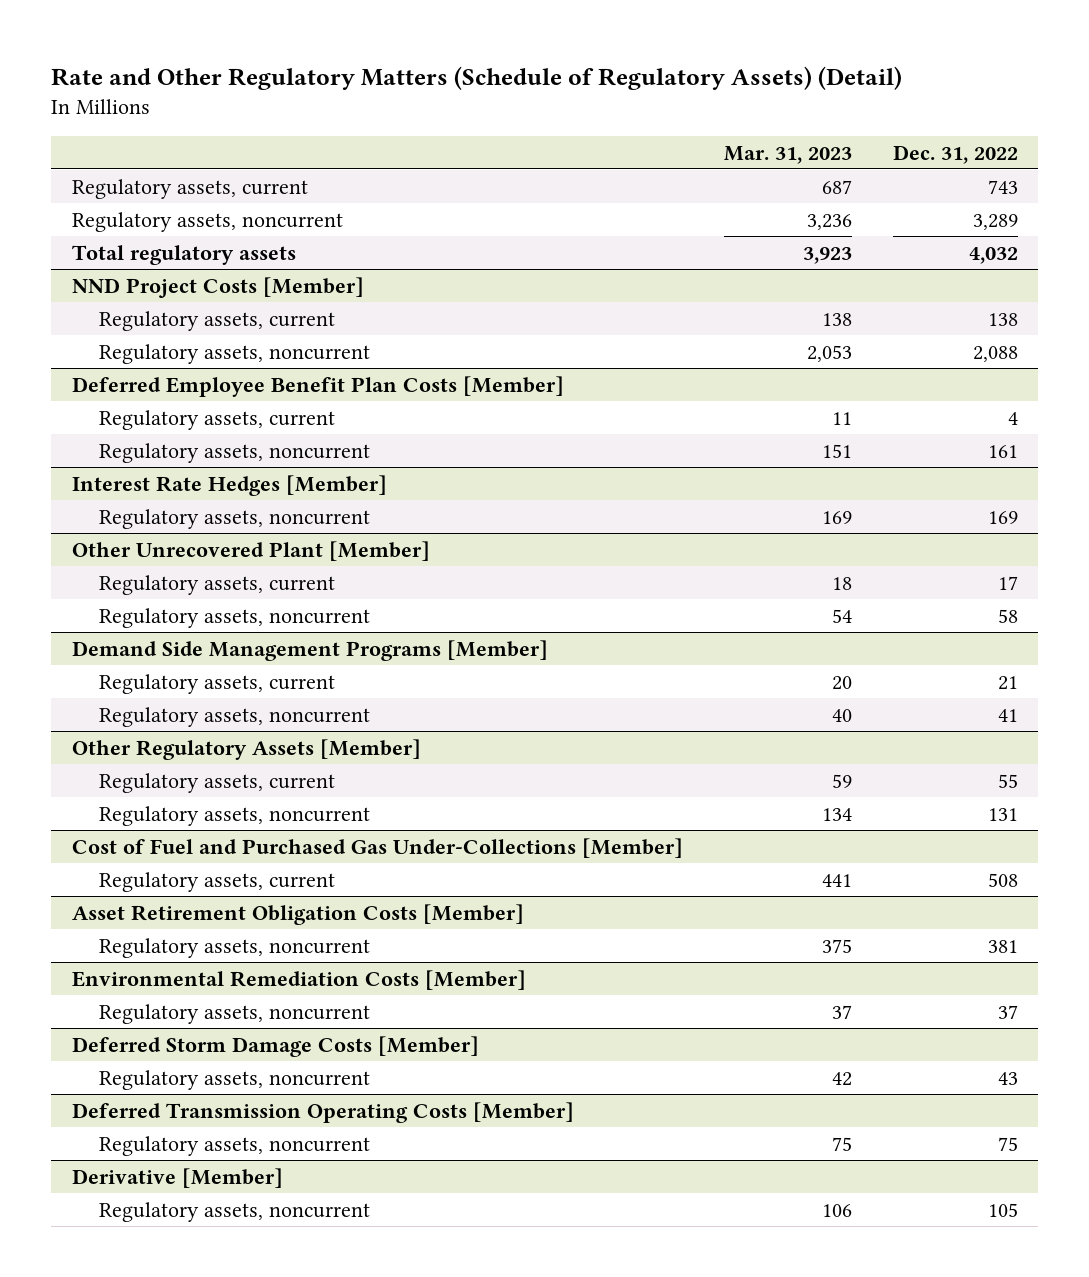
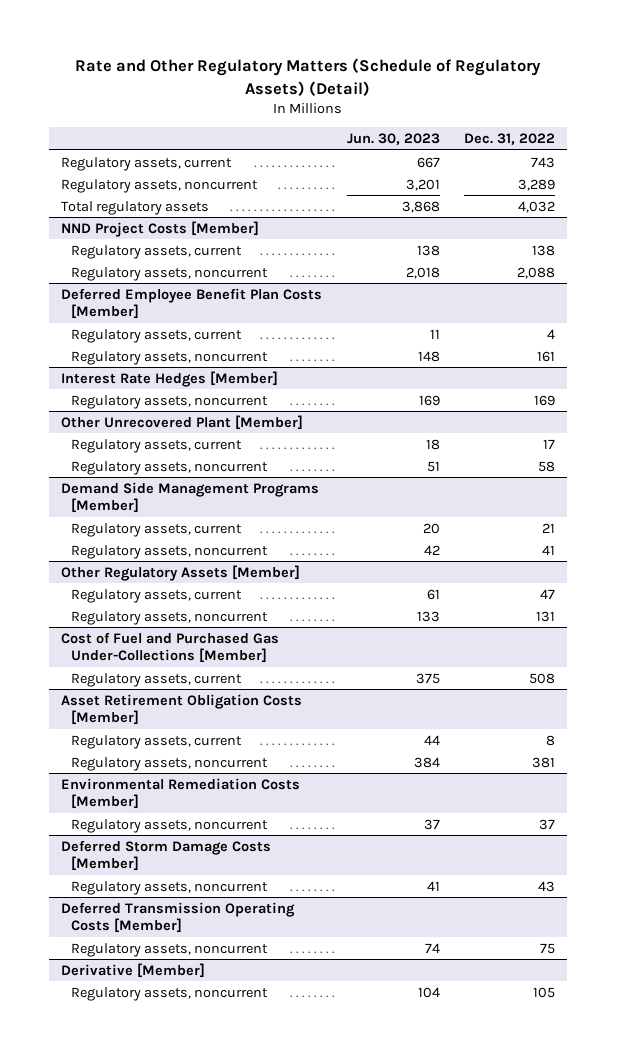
- | Mar. 31, 2023 | Dec. 31, 2022
+ | Jun. 30, 2023 | Dec. 31, 2022
@ Other Regulatory Assets [Member]
- Regulatory assets, current | 59 | 55
+ Regulatory assets, current | 61 | 47
@ Asset Retirement Obligation Costs [Member]
+ Regulatory assets, current | 44 | 8

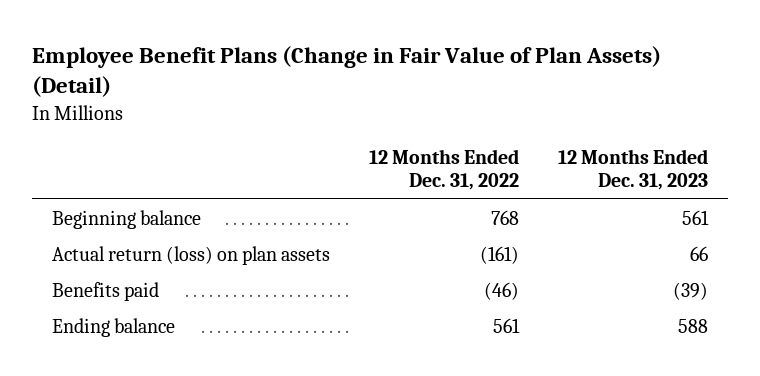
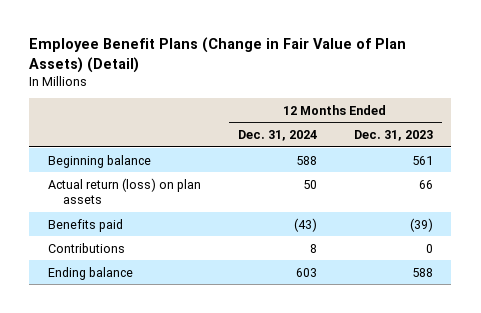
- | 12 Months Ended Dec. 31, 2022 | 12 Months Ended Dec. 31, 2023
+ | 12 Months Ended Dec. 31, 2024 | 12 Months Ended Dec. 31, 2023
+ Contributions | 8 | 0

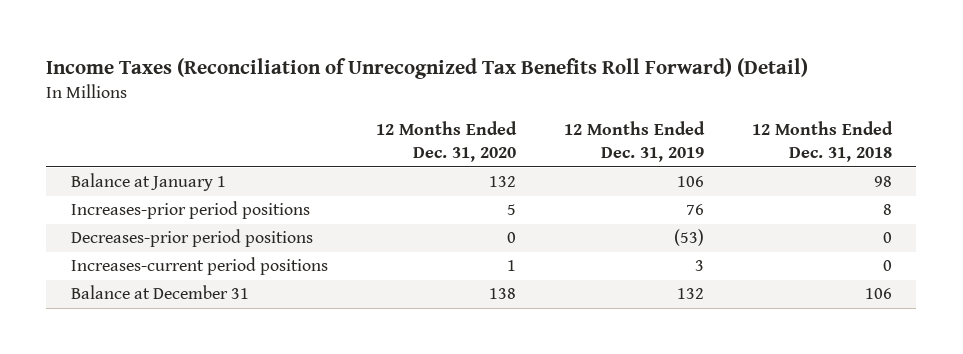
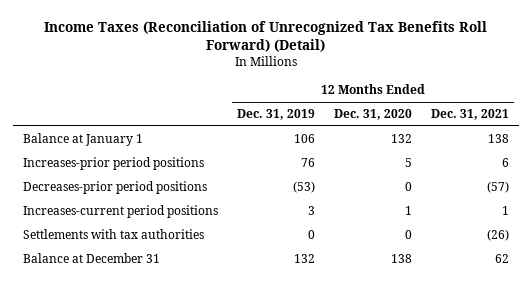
- | 12 Months Ended Dec. 31, 2020 | 12 Months Ended Dec. 31, 2019 | 12 Months Ended Dec. 31, 2018
+ | 12 Months Ended Dec. 31, 2019 | 12 Months Ended Dec. 31, 2020 | 12 Months Ended Dec. 31, 2021
+ Settlements with tax authorities | 0 | 0 | (26)

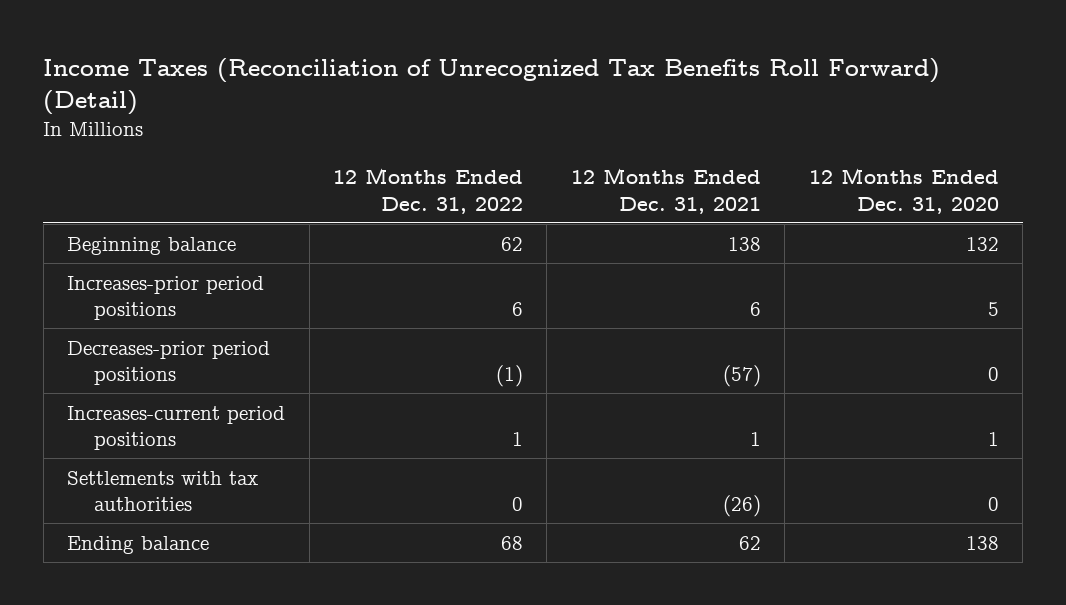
- | 12 Months Ended Dec. 31, 2019 | 12 Months Ended Dec. 31, 2020 | 12 Months Ended Dec. 31, 2021
+ | 12 Months Ended Dec. 31, 2022 | 12 Months Ended Dec. 31, 2021 | 12 Months Ended Dec. 31, 2020
- Balance at January 1 | 106 | 132 | 138
+ Beginning balance | 62 | 138 | 132
- Balance at December 31 | 132 | 138 | 62
+ Ending balance | 68 | 62 | 138

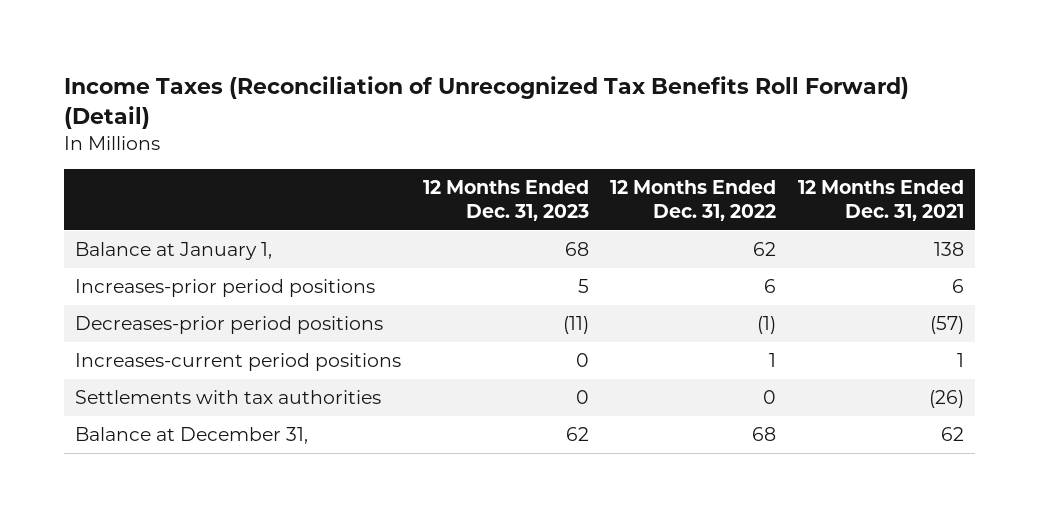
- | 12 Months Ended Dec. 31, 2022 | 12 Months Ended Dec. 31, 2021 | 12 Months Ended Dec. 31, 2020
+ | 12 Months Ended Dec. 31, 2023 | 12 Months Ended Dec. 31, 2022 | 12 Months Ended Dec. 31, 2021
- Beginning balance | 62 | 138 | 132
+ Balance at January 1, | 68 | 62 | 138
- Ending balance | 68 | 62 | 138
+ Balance at December 31, | 62 | 68 | 62

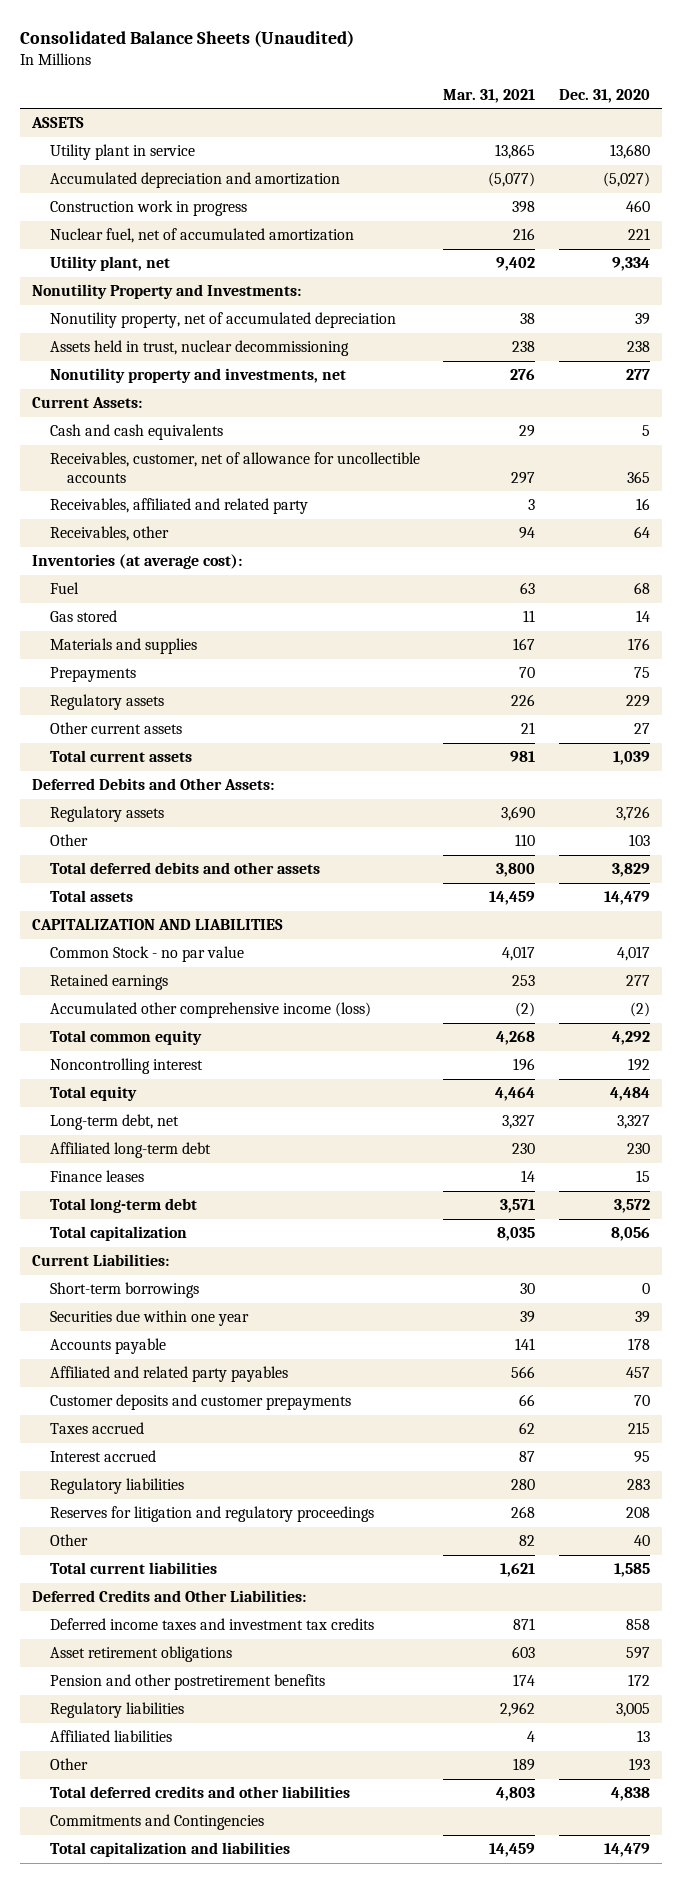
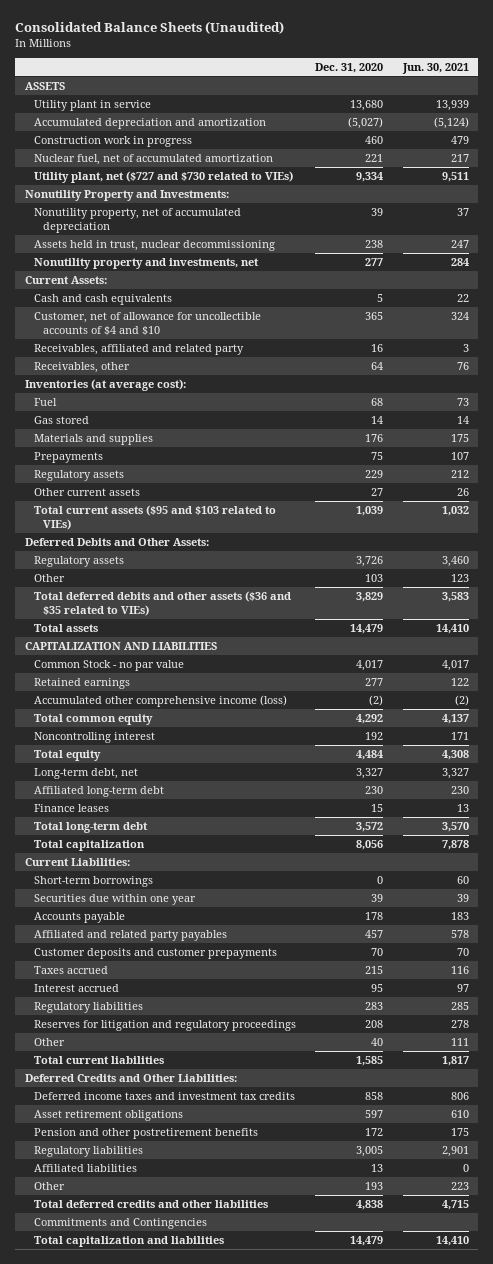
- | Mar. 31, 2021 | Dec. 31, 2020
+ | Dec. 31, 2020 | Jun. 30, 2021
- Utility plant, net | 9,402 | 9,334
+ Utility plant, net ($727 and $730 related to VIEs) | 9,334 | 9,511
- Receivables, customer, net of allowance for uncollectible accounts | 297 | 365
+ Customer, net of allowance for uncollectible accounts of $4 and $10 | 365 | 324
- Total current assets | 981 | 1,039
+ Total current assets ($95 and $103 related to VIEs) | 1,039 | 1,032
- Total deferred debits and other assets | 3,800 | 3,829
+ Total deferred debits and other assets ($36 and $35 related to VIEs) | 3,829 | 3,583

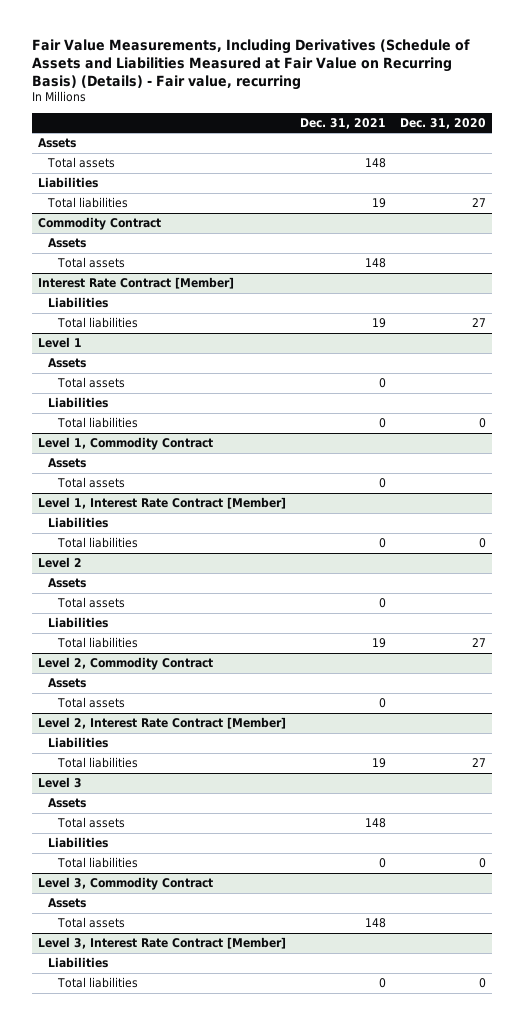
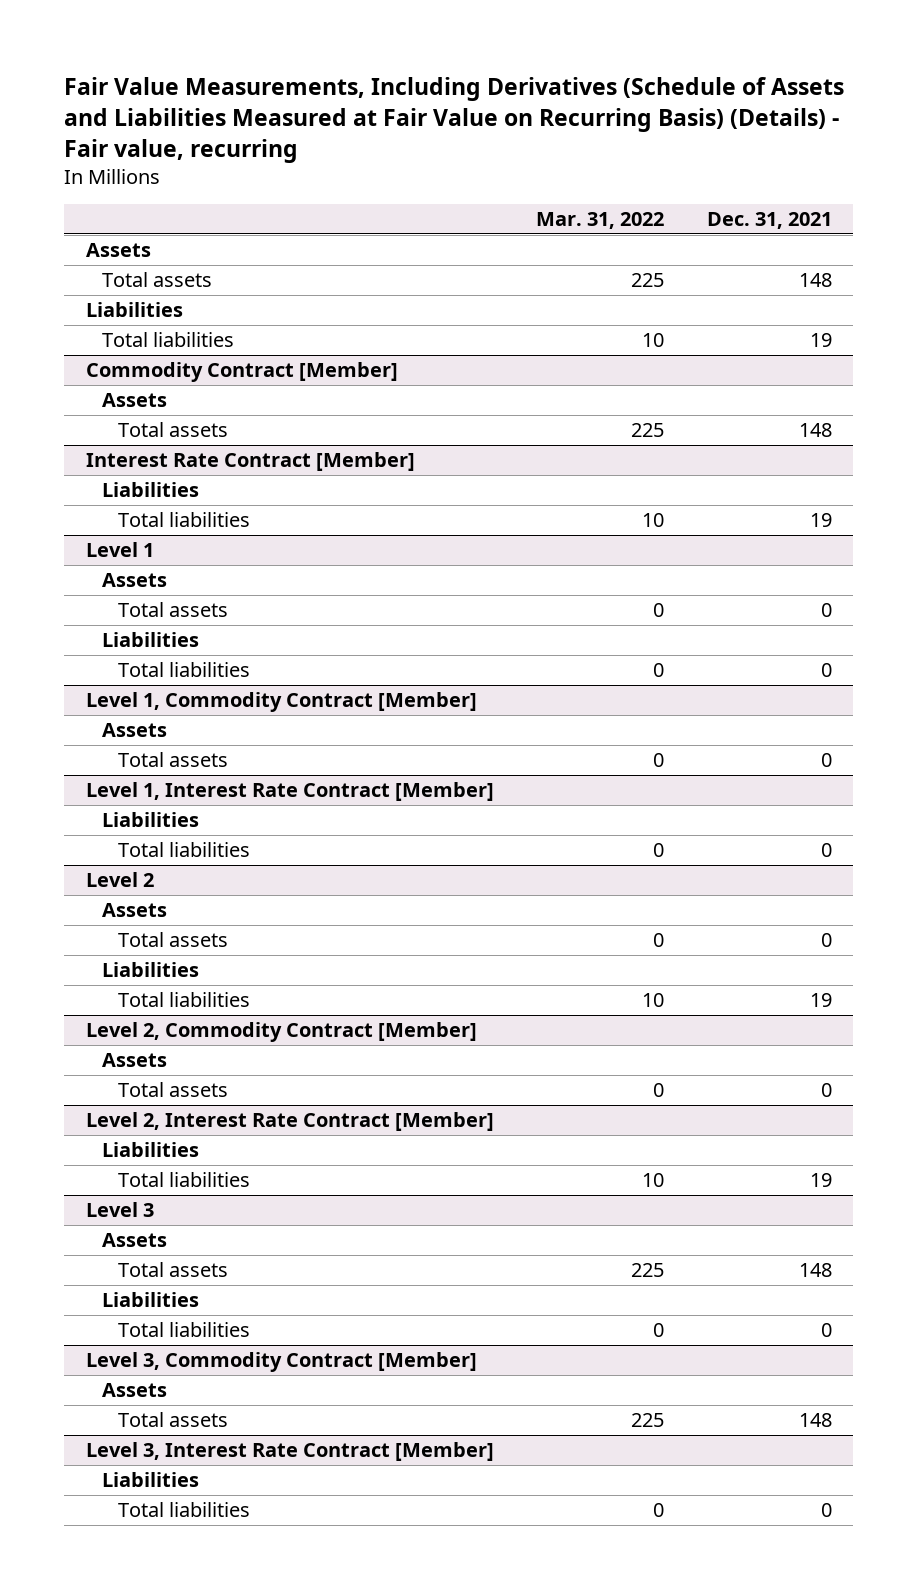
- | Dec. 31, 2021 | Dec. 31, 2020
+ | Mar. 31, 2022 | Dec. 31, 2021
- Commodity Contract
+ Commodity Contract [Member]
- Level 1, Commodity Contract
+ Level 1, Commodity Contract [Member]
- Level 2, Commodity Contract
+ Level 2, Commodity Contract [Member]
- Level 3, Commodity Contract
+ Level 3, Commodity Contract [Member]

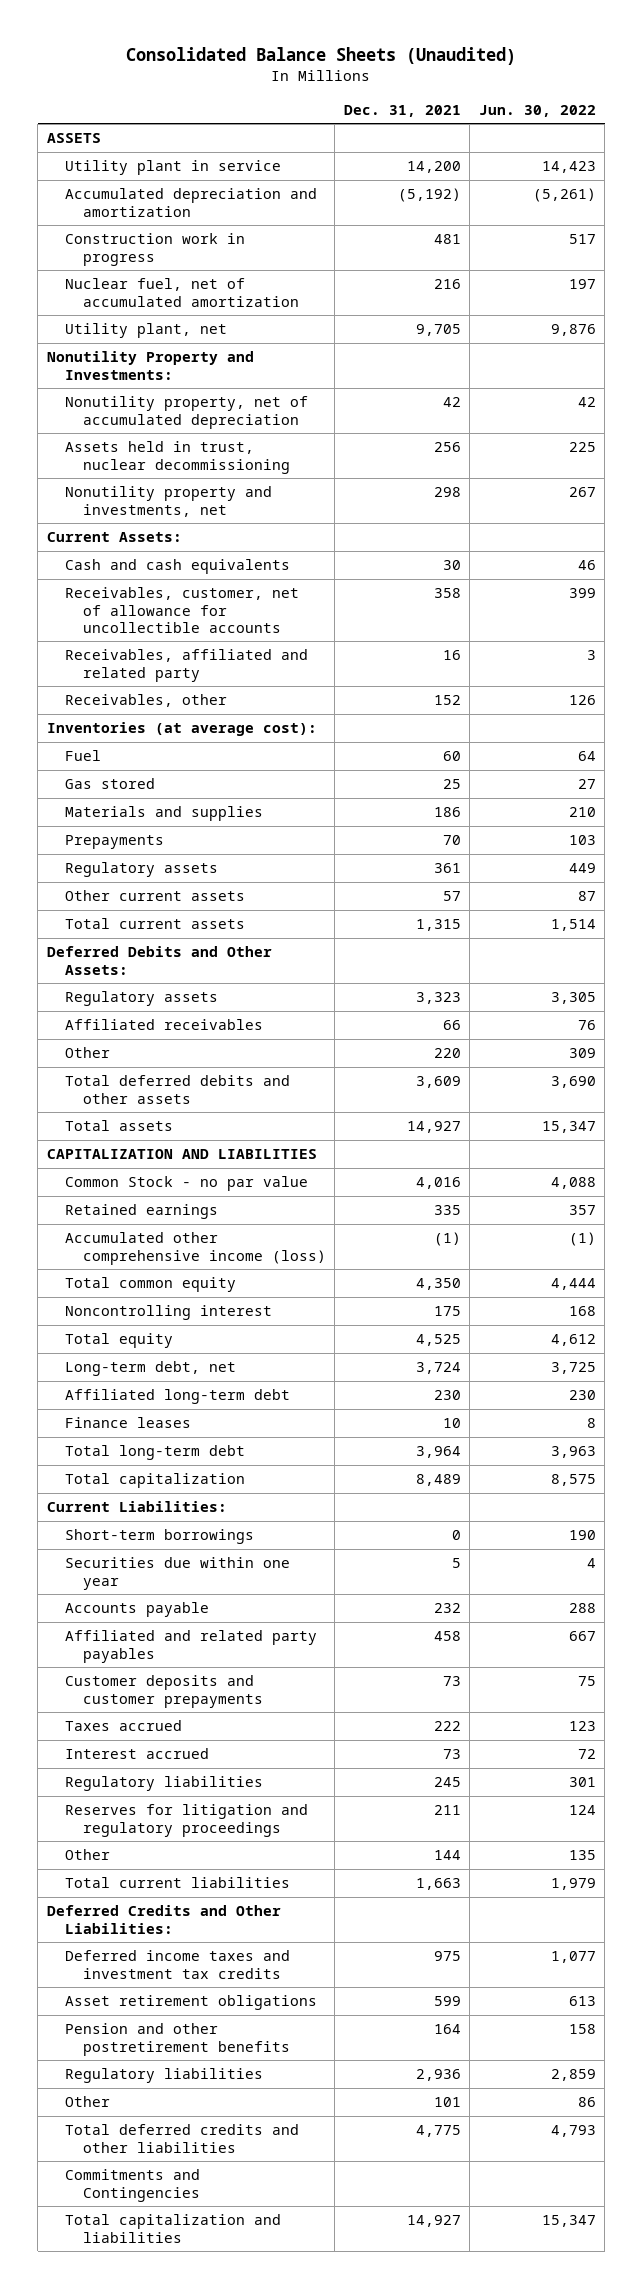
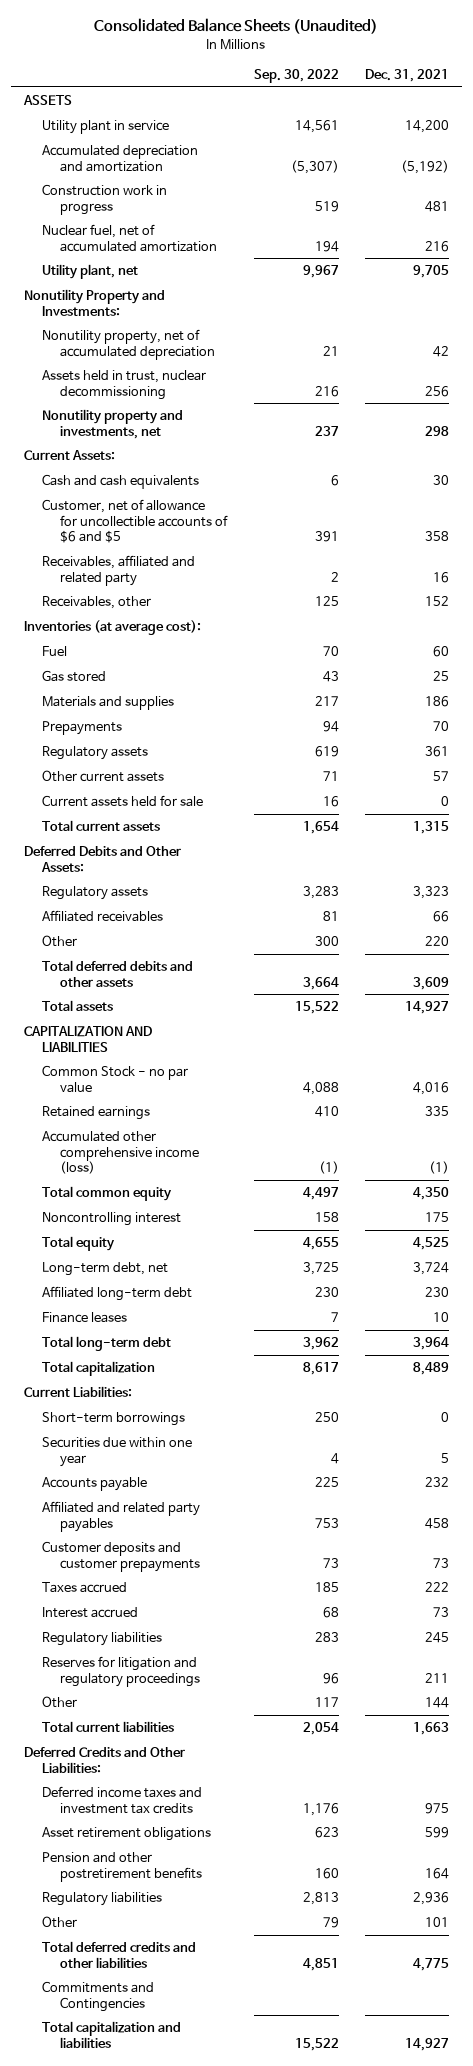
- | Dec. 31, 2021 | Jun. 30, 2022
+ | Sep. 30, 2022 | Dec. 31, 2021
- Receivables, customer, net of allowance for uncollectible accounts | 358 | 399
+ Customer, net of allowance for uncollectible accounts of $6 and $5 | 391 | 358
+ Current assets held for sale | 16 | 0

